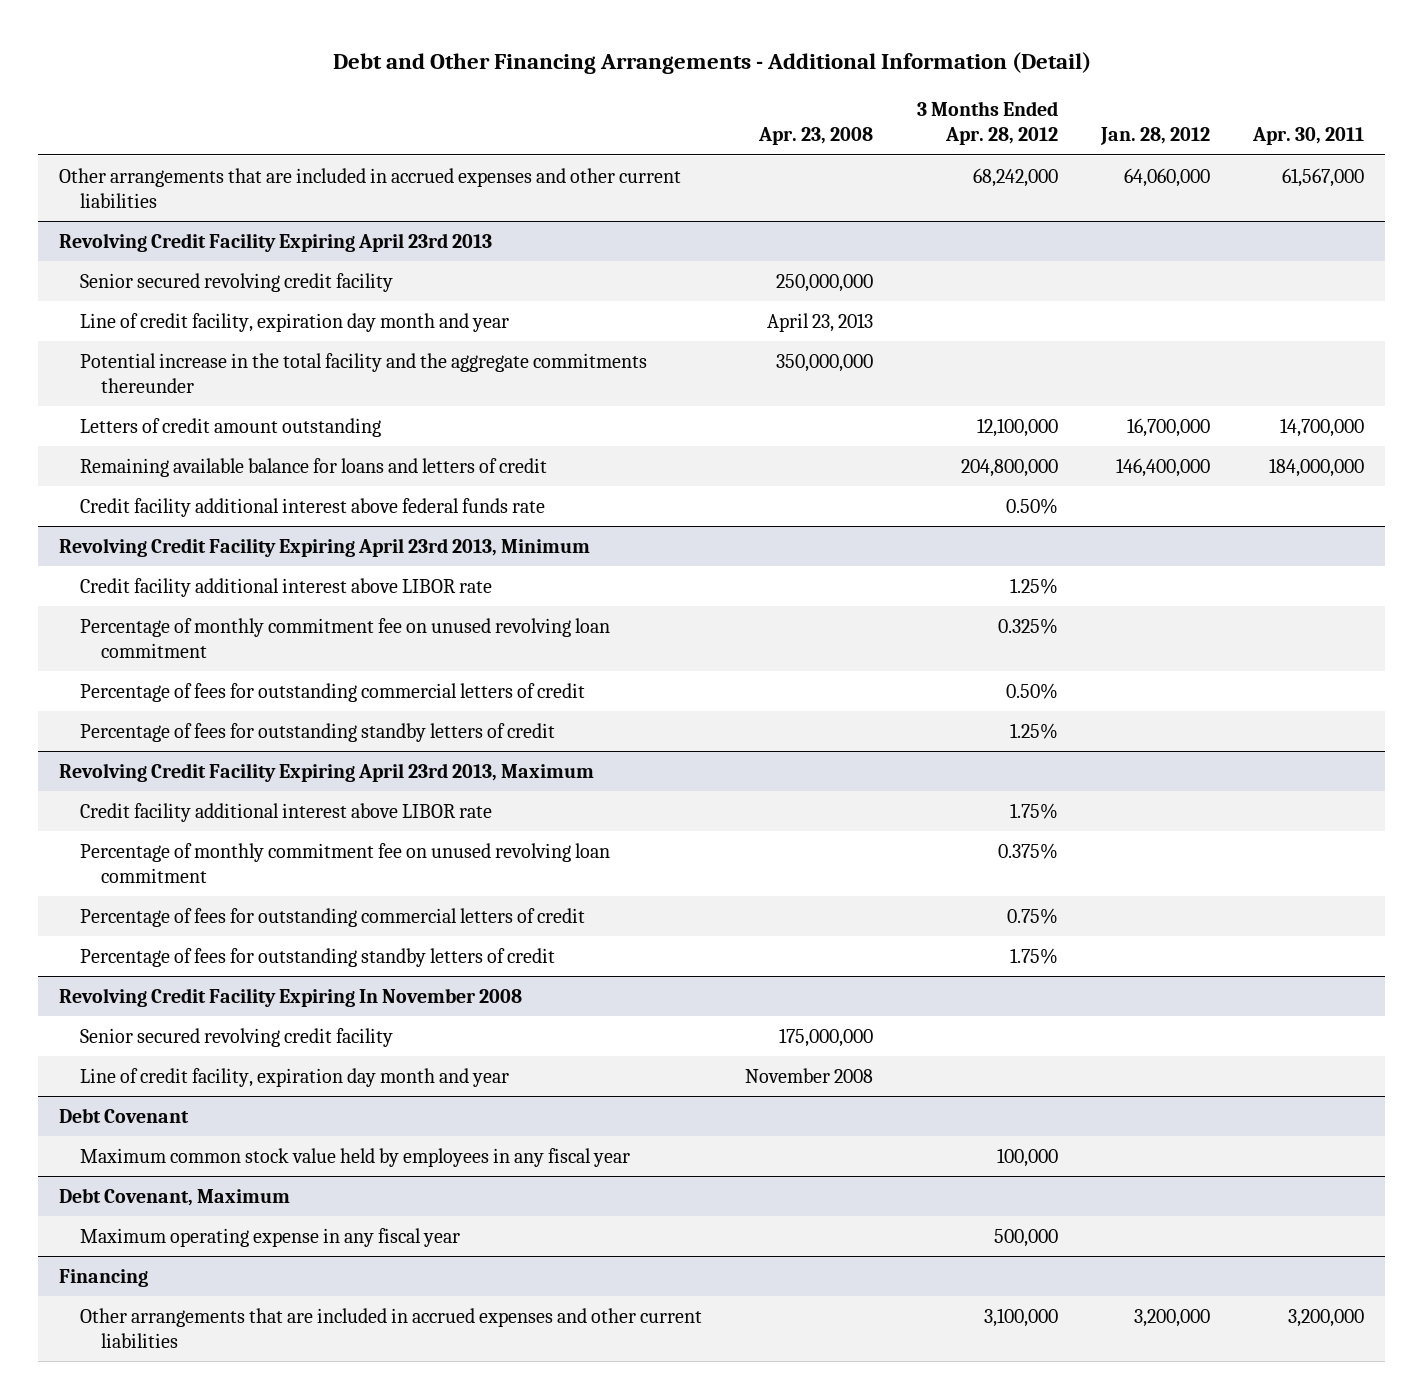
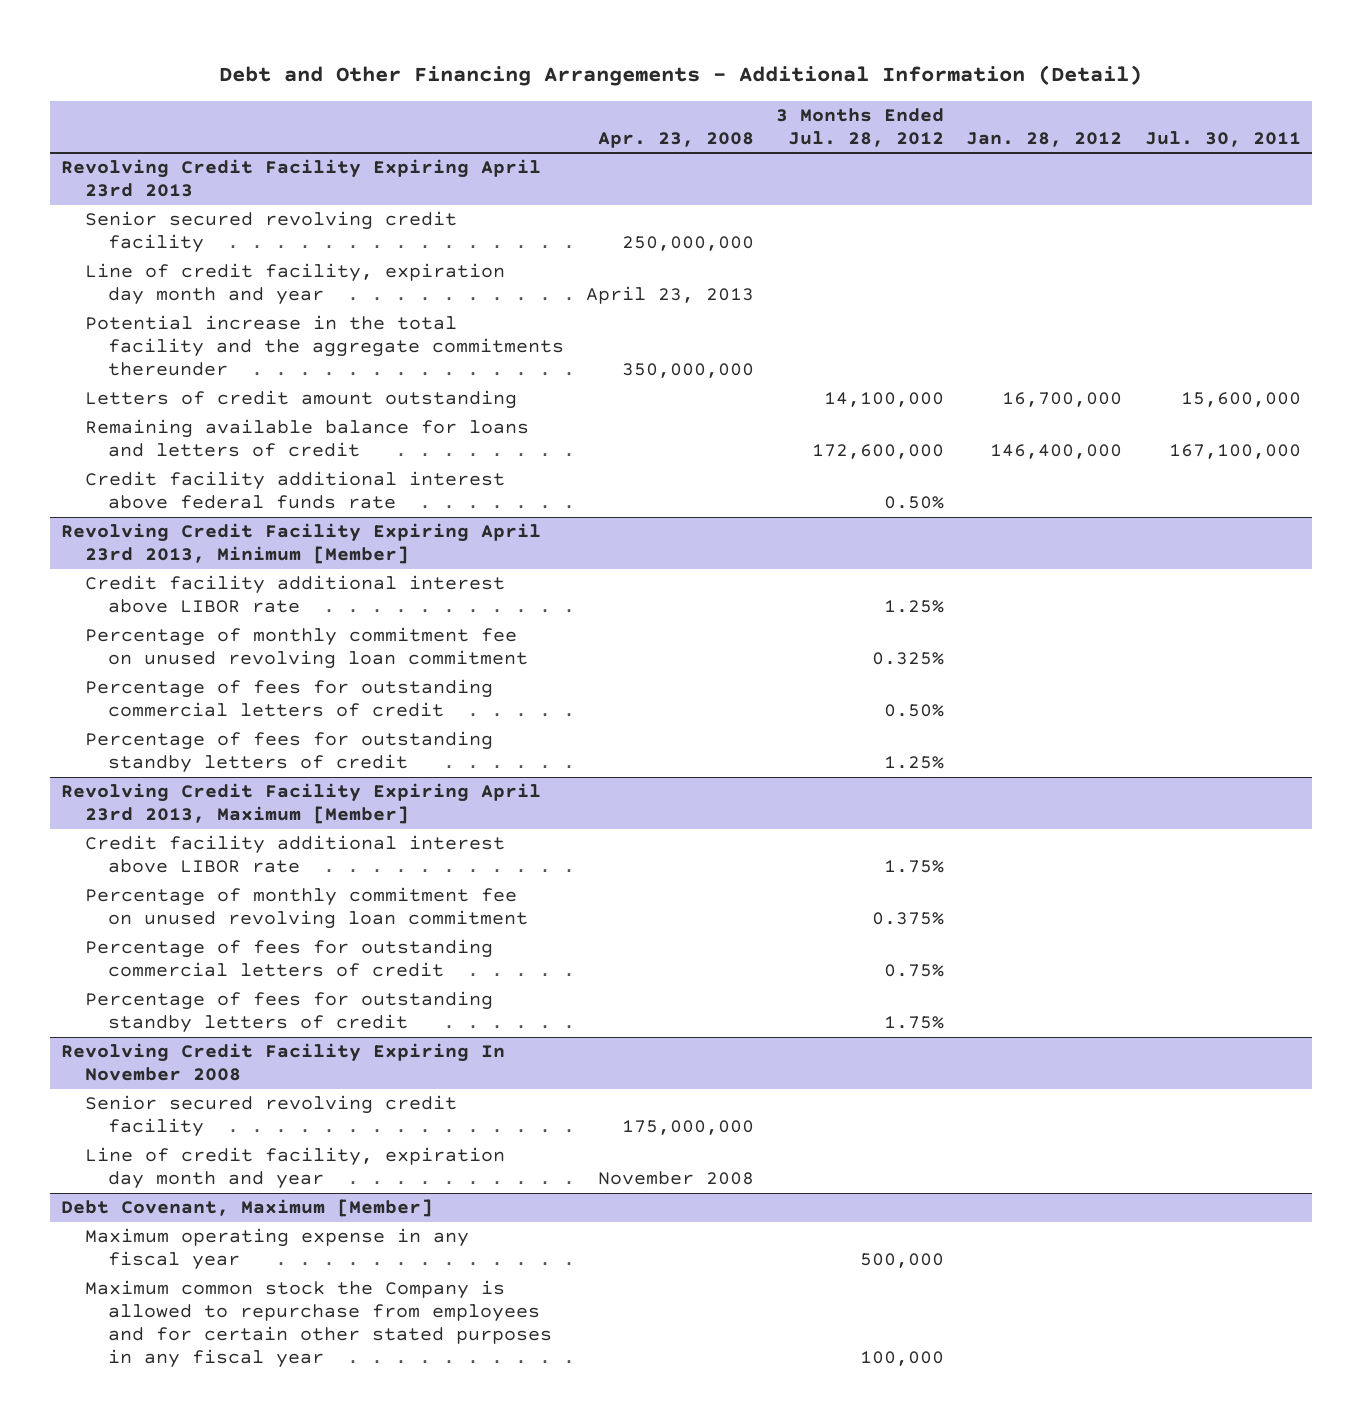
- | Apr. 23, 2008 | 3 Months Ended Apr. 28, 2012 | Jan. 28, 2012 | Apr. 30, 2011
+ | Apr. 23, 2008 | 3 Months Ended Jul. 28, 2012 | Jan. 28, 2012 | Jul. 30, 2011
- Other arrangements that are included in accrued expenses and other current liabilities | | 68,242,000 | 64,060,000 | 61,567,000
- Revolving Credit Facility Expiring April 23rd 2013, Minimum
+ Revolving Credit Facility Expiring April 23rd 2013, Minimum [Member]
- Revolving Credit Facility Expiring April 23rd 2013, Maximum
+ Revolving Credit Facility Expiring April 23rd 2013, Maximum [Member]
- Debt Covenant
- Maximum common stock value held by employees in any fiscal year | | 100,000 | |
- Debt Covenant, Maximum
+ Debt Covenant, Maximum [Member]
- Financing
- Other arrangements that are included in accrued expenses and other current liabilities | | 3,100,000 | 3,200,000 | 3,200,000
+ Maximum common stock the Company is allowed to repurchase from employees and for certain other stated purposes in any fiscal year | | 100,000 | |

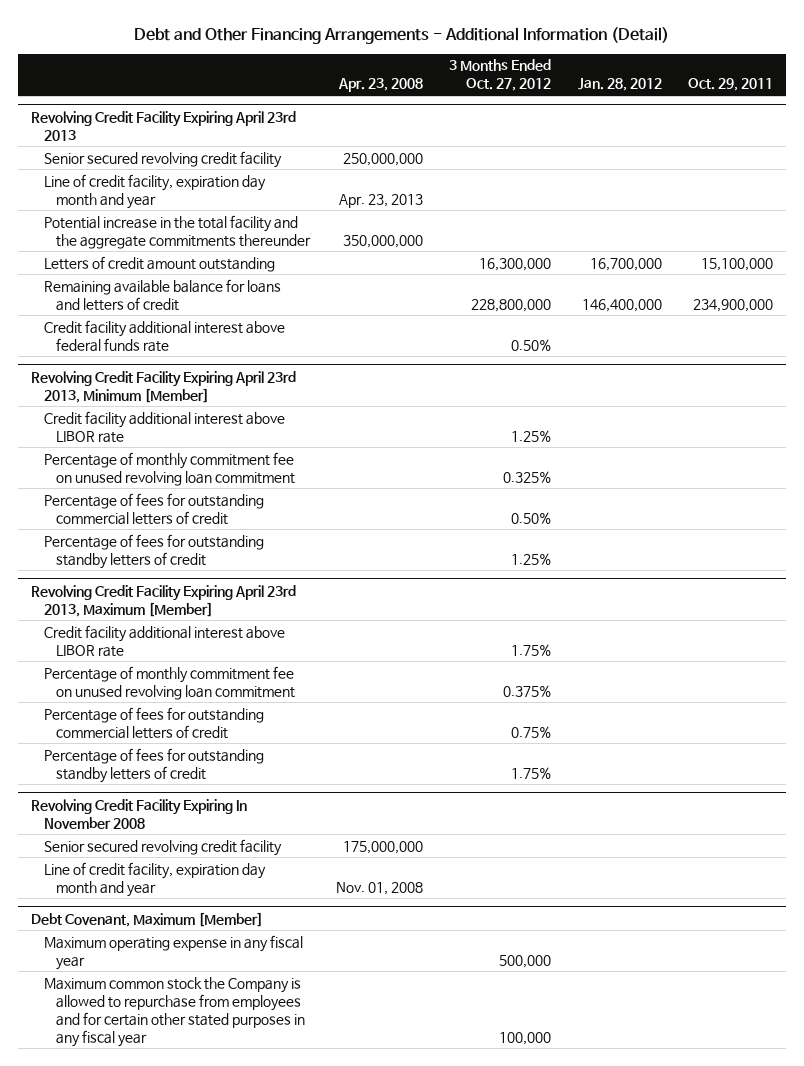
- | Apr. 23, 2008 | 3 Months Ended Jul. 28, 2012 | Jan. 28, 2012 | Jul. 30, 2011
+ | Apr. 23, 2008 | 3 Months Ended Oct. 27, 2012 | Jan. 28, 2012 | Oct. 29, 2011
@ Revolving Credit Facility Expiring April 23rd 2013
- Line of credit facility, expiration day month and year | April 23, 2013 | | |
+ Line of credit facility, expiration day month and year | Apr. 23, 2013 | | |
@ Revolving Credit Facility Expiring In November 2008
- Line of credit facility, expiration day month and year | November 2008 | | |
+ Line of credit facility, expiration day month and year | Nov. 01, 2008 | | |

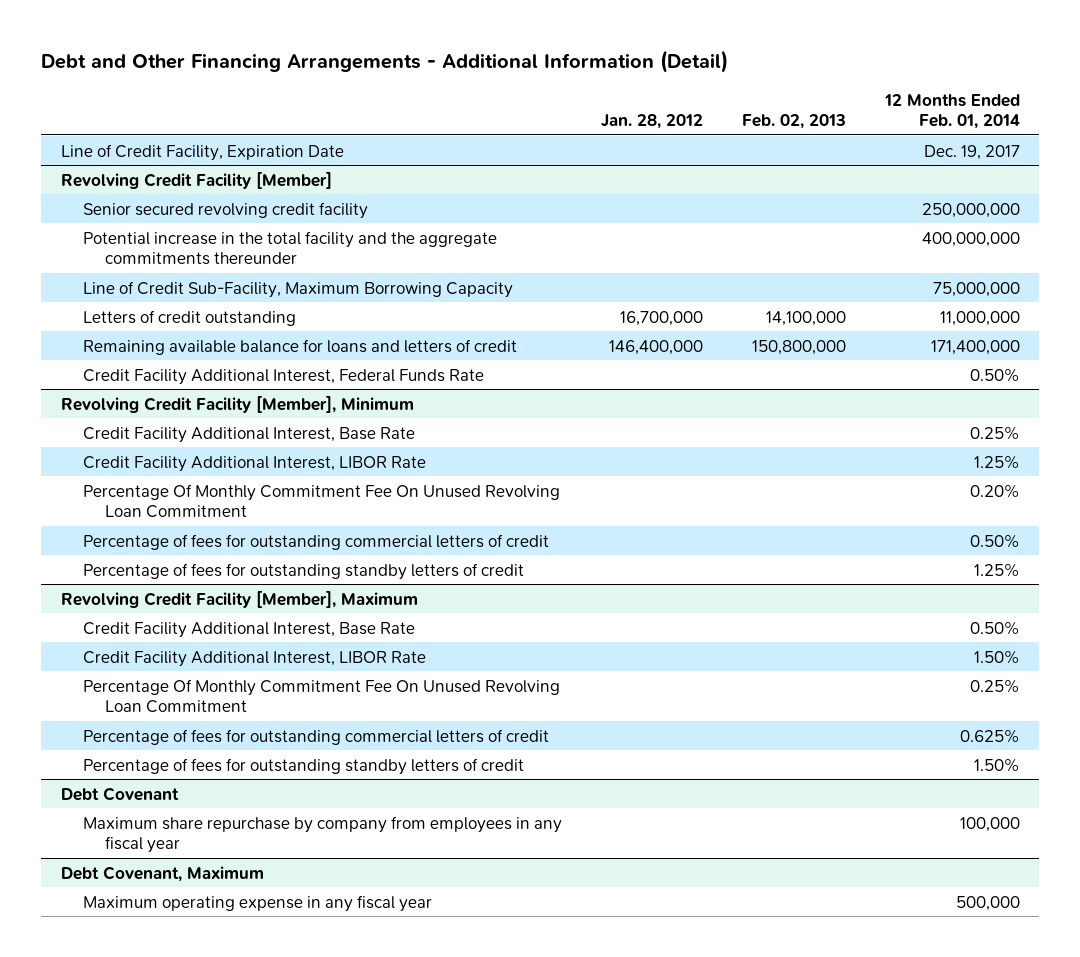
- | Apr. 23, 2008 | 3 Months Ended Oct. 27, 2012 | Jan. 28, 2012 | Oct. 29, 2011
+ | Jan. 28, 2012 | Feb. 02, 2013 | 12 Months Ended Feb. 01, 2014
- Revolving Credit Facility Expiring April 23rd 2013
+ Line of Credit Facility, Expiration Date | | | Dec. 19, 2017
+ Revolving Credit Facility [Member]
- Line of credit facility, expiration day month and year | Apr. 23, 2013 | | |
- Letters of credit amount outstanding | | 16,300,000 | 16,700,000 | 15,100,000
+ Line of Credit Sub-Facility, Maximum Borrowing Capacity | | | 75,000,000
+ Letters of credit outstanding | 16,700,000 | 14,100,000 | 11,000,000
- Credit facility additional interest above federal funds rate | | 0.50% | |
- Revolving Credit Facility Expiring April 23rd 2013, Minimum [Member]
- Credit facility additional interest above LIBOR rate | | 1.25% | |
- Percentage of monthly commitment fee on unused revolving loan commitment | | 0.325% | |
+ Credit Facility Additional Interest, Federal Funds Rate | | | 0.50%
+ Revolving Credit Facility [Member], Minimum
+ Credit Facility Additional Interest, Base Rate | | | 0.25%
+ Credit Facility Additional Interest, LIBOR Rate | | | 1.25%
+ Percentage Of Monthly Commitment Fee On Unused Revolving Loan Commitment | | | 0.20%
- Revolving Credit Facility Expiring April 23rd 2013, Maximum [Member]
- Credit facility additional interest above LIBOR rate | | 1.75% | |
- Percentage of monthly commitment fee on unused revolving loan commitment | | 0.375% | |
+ Revolving Credit Facility [Member], Maximum
+ Credit Facility Additional Interest, Base Rate | | | 0.50%
+ Credit Facility Additional Interest, LIBOR Rate | | | 1.50%
+ Percentage Of Monthly Commitment Fee On Unused Revolving Loan Commitment | | | 0.25%
- Revolving Credit Facility Expiring In November 2008
- Senior secured revolving credit facility | 175,000,000 | | |
- Line of credit facility, expiration day month and year | Nov. 01, 2008 | | |
- Debt Covenant, Maximum [Member]
+ Debt Covenant
+ Maximum share repurchase by company from employees in any fiscal year | | | 100,000
+ Debt Covenant, Maximum
- Maximum common stock the Company is allowed to repurchase from employees and for certain other stated purposes in any fiscal year | | 100,000 | |

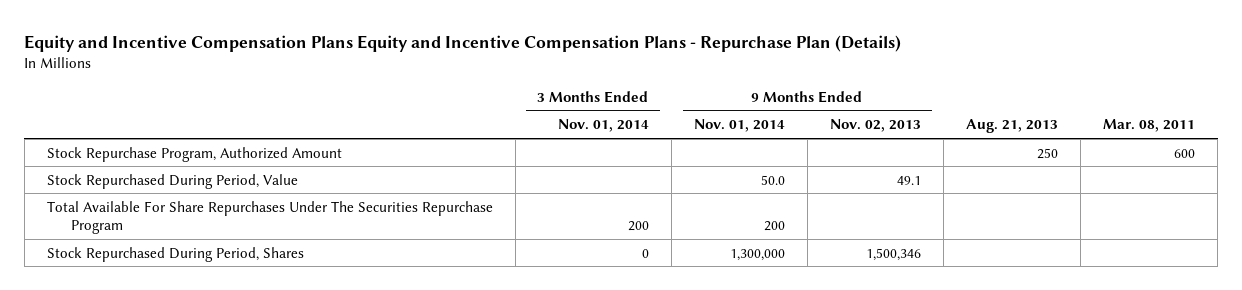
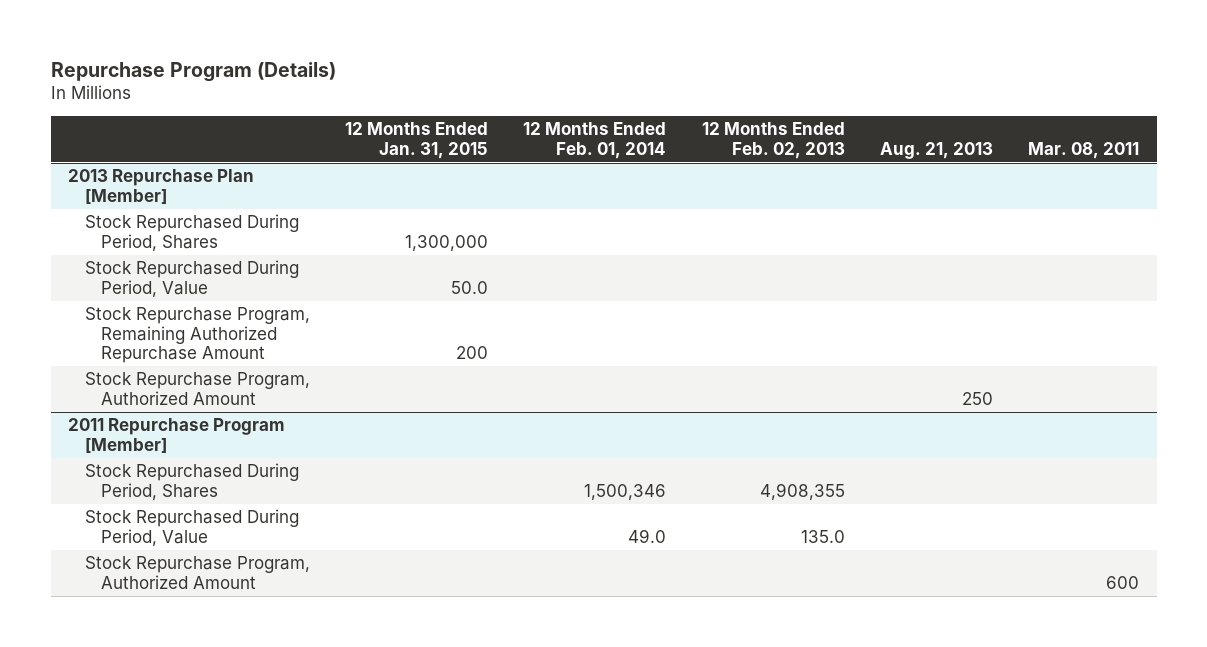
- Equity and Incentive Compensation Plans Equity and Incentive Compensation Plans - Repurchase Plan (Details)
+ Repurchase Program (Details)
- | 3 Months Ended Nov. 01, 2014 | 9 Months Ended Nov. 01, 2014 | 9 Months Ended Nov. 02, 2013 | Aug. 21, 2013 | Mar. 08, 2011
+ | 12 Months Ended Jan. 31, 2015 | 12 Months Ended Feb. 01, 2014 | 12 Months Ended Feb. 02, 2013 | Aug. 21, 2013 | Mar. 08, 2011
- Stock Repurchase Program, Authorized Amount | | | | 250 | 600
- Stock Repurchased During Period, Value | | 50.0 | 49.1 | |
- Total Available For Share Repurchases Under The Securities Repurchase Program | 200 | 200 | | |
- Stock Repurchased During Period, Shares | 0 | 1,300,000 | 1,500,346 | |
+ 2013 Repurchase Plan [Member]
+ Stock Repurchased During Period, Shares | 1,300,000 | | | |
+ Stock Repurchased During Period, Value | 50.0 | | | |
+ Stock Repurchase Program, Remaining Authorized Repurchase Amount | 200 | | | |
+ Stock Repurchase Program, Authorized Amount | | | | 250 |
+ 2011 Repurchase Program [Member]
+ Stock Repurchased During Period, Shares | | 1,500,346 | 4,908,355 | |
+ Stock Repurchased During Period, Value | | 49.0 | 135.0 | |
+ Stock Repurchase Program, Authorized Amount | | | | | 600

